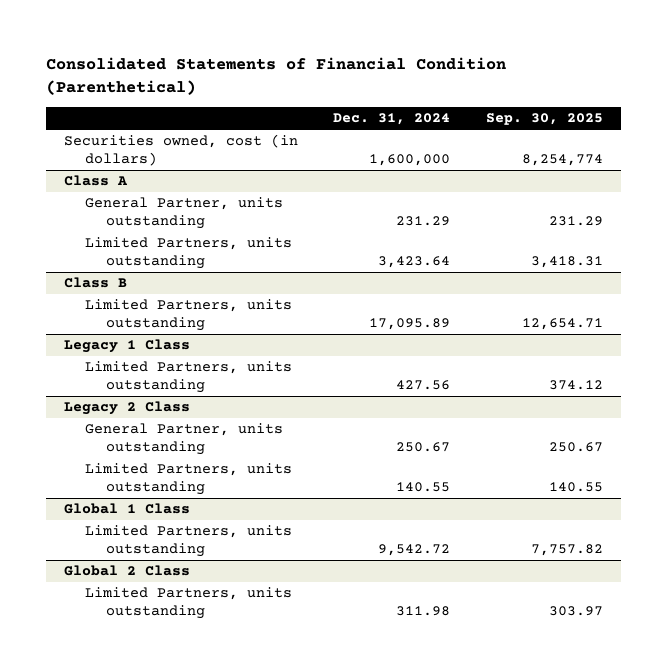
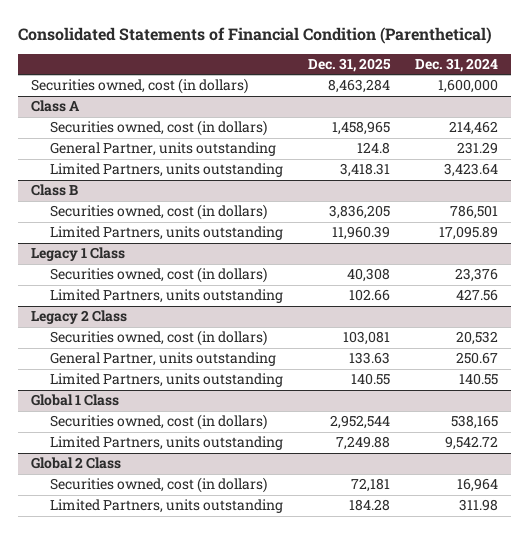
- | Dec. 31, 2024 | Sep. 30, 2025
+ | Dec. 31, 2025 | Dec. 31, 2024
@ Class A
+ Securities owned, cost (in dollars) | 1,458,965 | 214,462
@ Class B
+ Securities owned, cost (in dollars) | 3,836,205 | 786,501
@ Legacy 1 Class
+ Securities owned, cost (in dollars) | 40,308 | 23,376
@ Legacy 2 Class
+ Securities owned, cost (in dollars) | 103,081 | 20,532
@ Global 1 Class
+ Securities owned, cost (in dollars) | 2,952,544 | 538,165
@ Global 2 Class
+ Securities owned, cost (in dollars) | 72,181 | 16,964

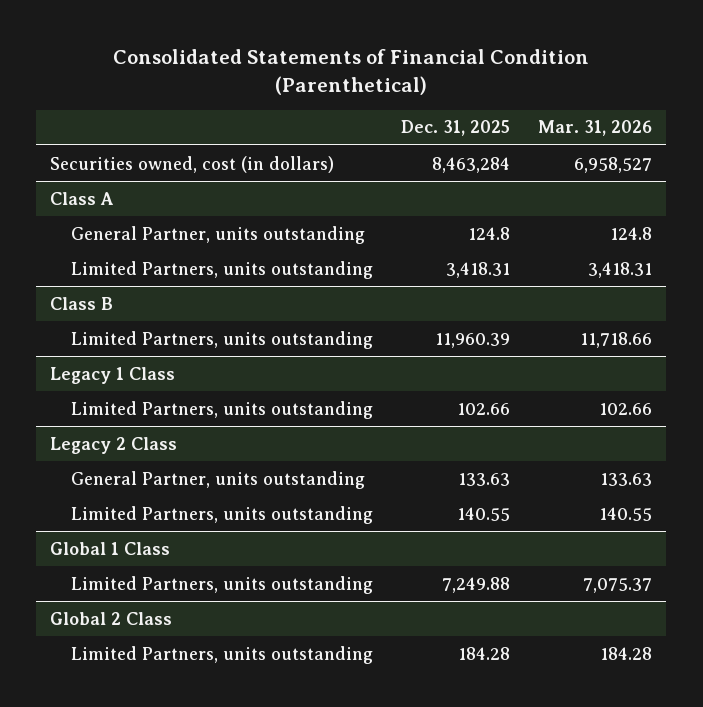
- | Dec. 31, 2025 | Dec. 31, 2024
+ | Dec. 31, 2025 | Mar. 31, 2026
@ Class A
- Securities owned, cost (in dollars) | 1,458,965 | 214,462
@ Class B
- Securities owned, cost (in dollars) | 3,836,205 | 786,501
@ Legacy 1 Class
- Securities owned, cost (in dollars) | 40,308 | 23,376
@ Legacy 2 Class
- Securities owned, cost (in dollars) | 103,081 | 20,532
@ Global 1 Class
- Securities owned, cost (in dollars) | 2,952,544 | 538,165
@ Global 2 Class
- Securities owned, cost (in dollars) | 72,181 | 16,964

